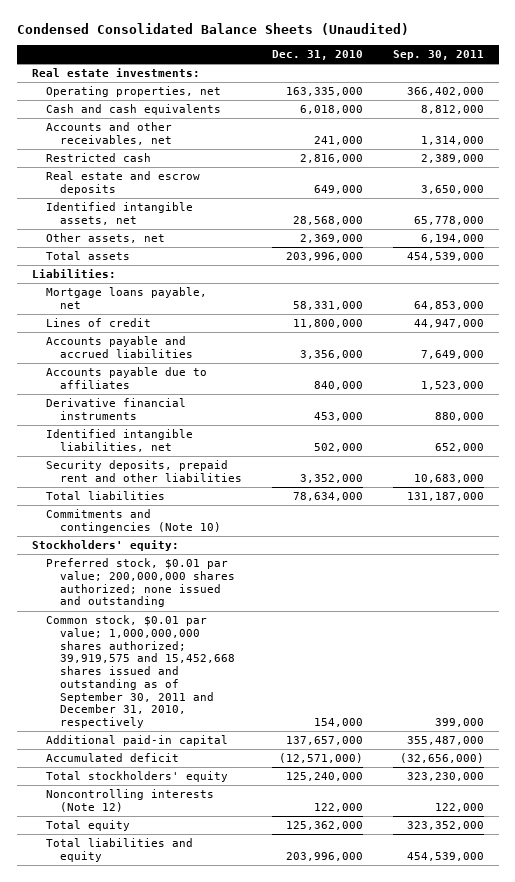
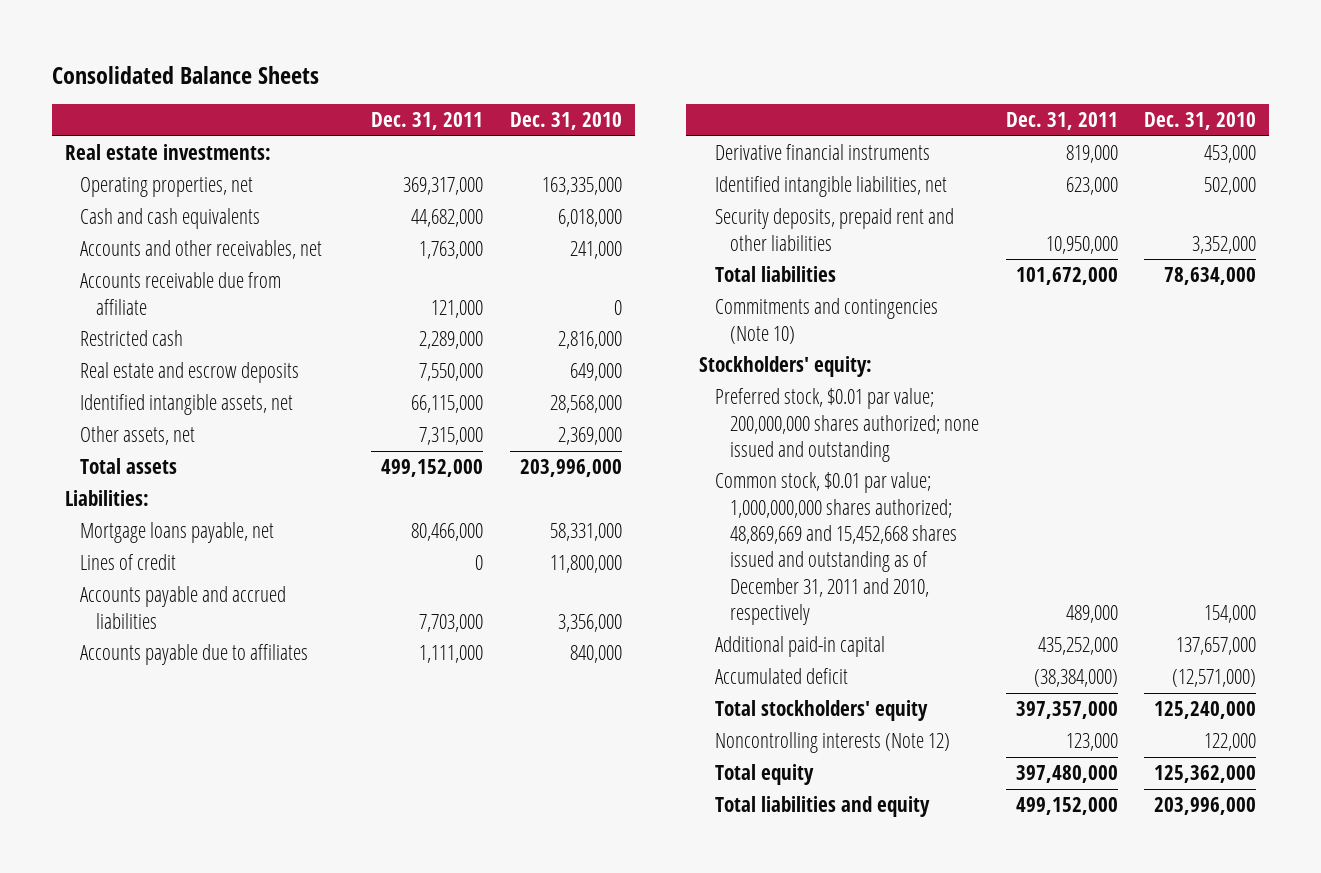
- Condensed Consolidated Balance Sheets (Unaudited)
+ Consolidated Balance Sheets
- | Dec. 31, 2010 | Sep. 30, 2011
+ | Dec. 31, 2011 | Dec. 31, 2010
+ Accounts receivable due from affiliate | 121,000 | 0
- Common stock, $0.01 par value; 1,000,000,000 shares authorized; 39,919,575 and 15,452,668 shares issued and outstanding as of September 30, 2011 and December 31, 2010, respectively | 154,000 | 399,000
+ Common stock, $0.01 par value; 1,000,000,000 shares authorized; 48,869,669 and 15,452,668 shares issued and outstanding as of December 31, 2011 and 2010, respectively | 489,000 | 154,000

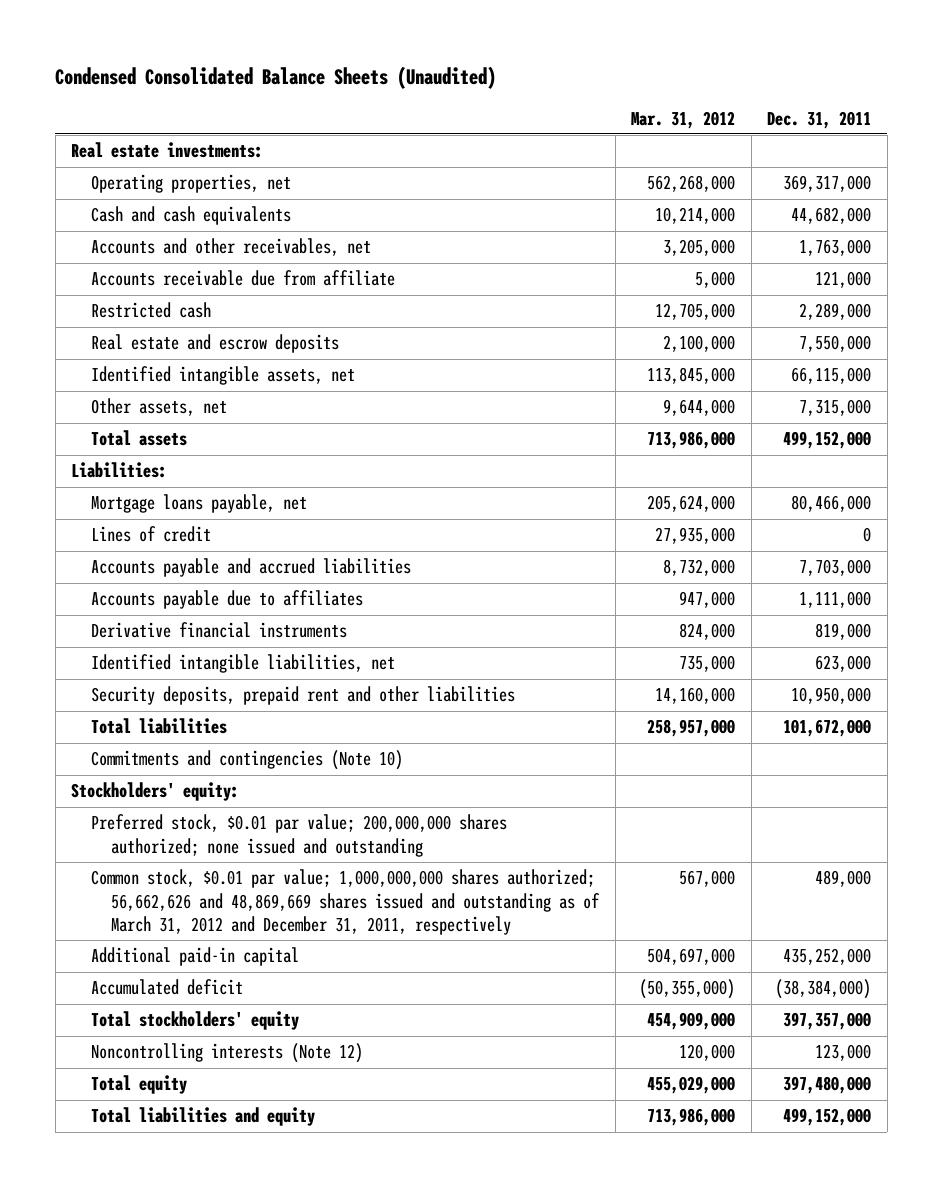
- Consolidated Balance Sheets
+ Condensed Consolidated Balance Sheets (Unaudited)
- | Dec. 31, 2011 | Dec. 31, 2010
+ | Mar. 31, 2012 | Dec. 31, 2011
- Common stock, $0.01 par value; 1,000,000,000 shares authorized; 48,869,669 and 15,452,668 shares issued and outstanding as of December 31, 2011 and 2010, respectively | 489,000 | 154,000
+ Common stock, $0.01 par value; 1,000,000,000 shares authorized; 56,662,626 and 48,869,669 shares issued and outstanding as of March 31, 2012 and December 31, 2011, respectively | 567,000 | 489,000

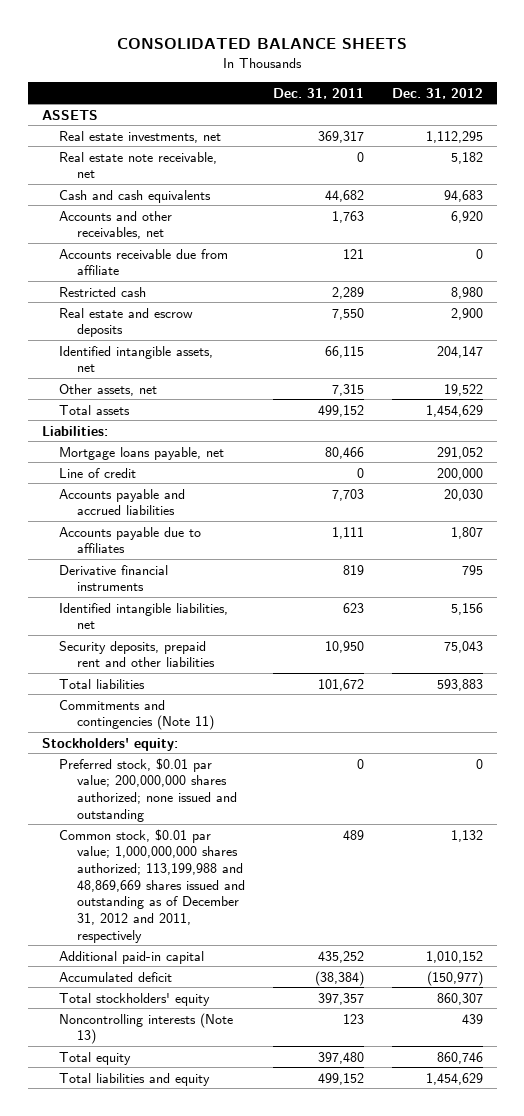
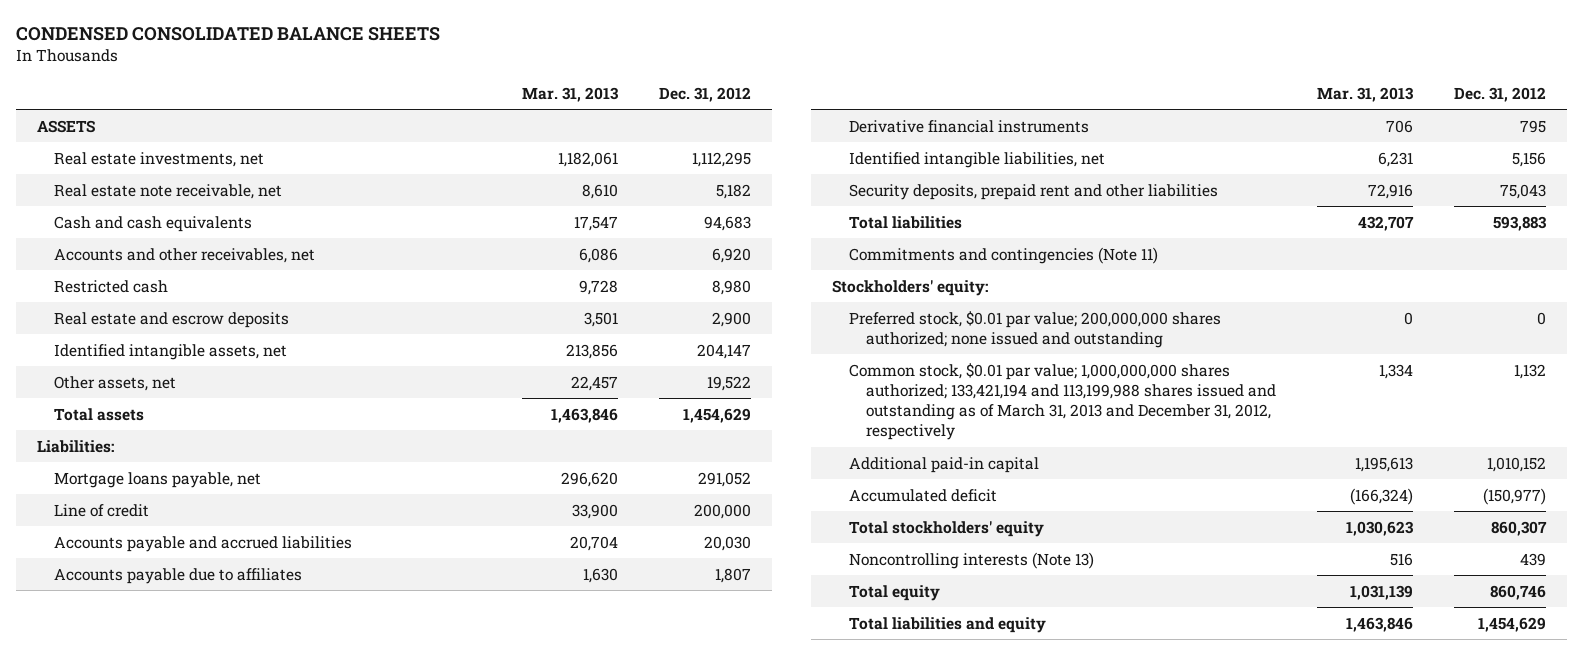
- CONSOLIDATED BALANCE SHEETS
+ CONDENSED CONSOLIDATED BALANCE SHEETS
- | Dec. 31, 2011 | Dec. 31, 2012
+ | Mar. 31, 2013 | Dec. 31, 2012
- Accounts receivable due from affiliate | 121 | 0
- Common stock, $0.01 par value; 1,000,000,000 shares authorized; 113,199,988 and 48,869,669 shares issued and outstanding as of December 31, 2012 and 2011, respectively | 489 | 1,132
+ Common stock, $0.01 par value; 1,000,000,000 shares authorized; 133,421,194 and 113,199,988 shares issued and outstanding as of March 31, 2013 and December 31, 2012, respectively | 1,334 | 1,132

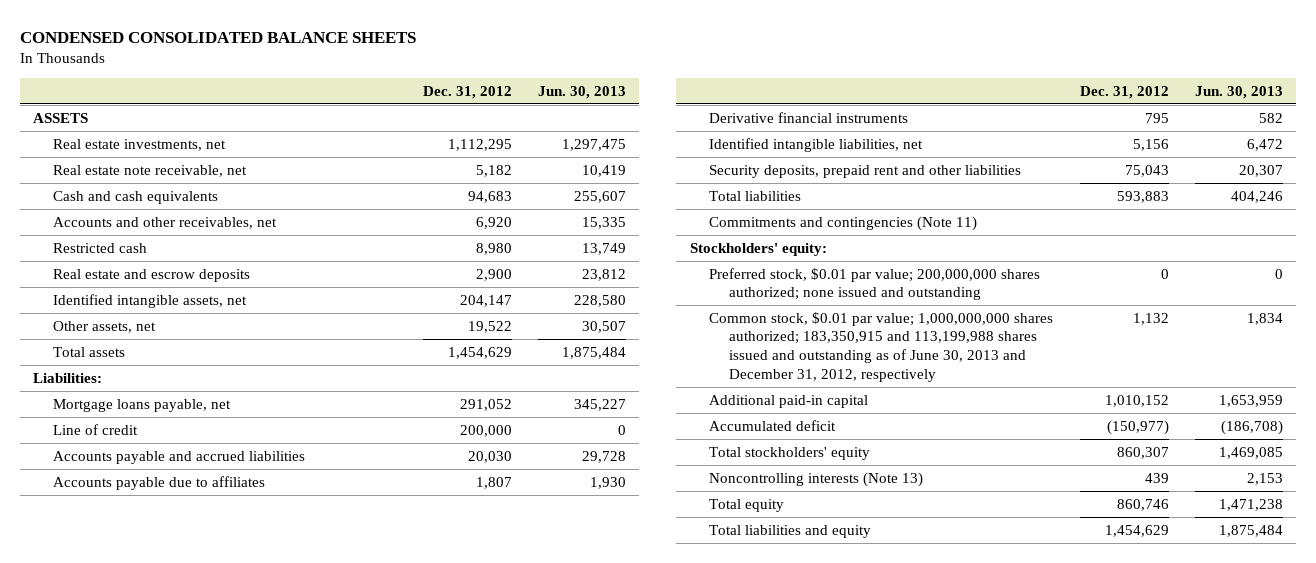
- | Mar. 31, 2013 | Dec. 31, 2012
+ | Dec. 31, 2012 | Jun. 30, 2013
- Common stock, $0.01 par value; 1,000,000,000 shares authorized; 133,421,194 and 113,199,988 shares issued and outstanding as of March 31, 2013 and December 31, 2012, respectively | 1,334 | 1,132
+ Common stock, $0.01 par value; 1,000,000,000 shares authorized; 183,350,915 and 113,199,988 shares issued and outstanding as of June 30, 2013 and December 31, 2012, respectively | 1,132 | 1,834

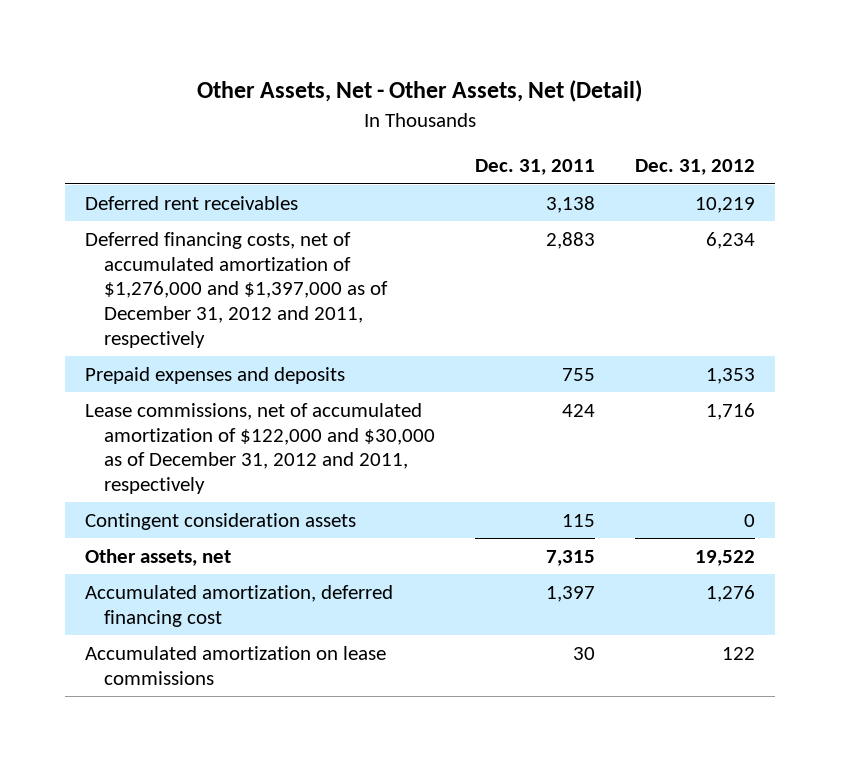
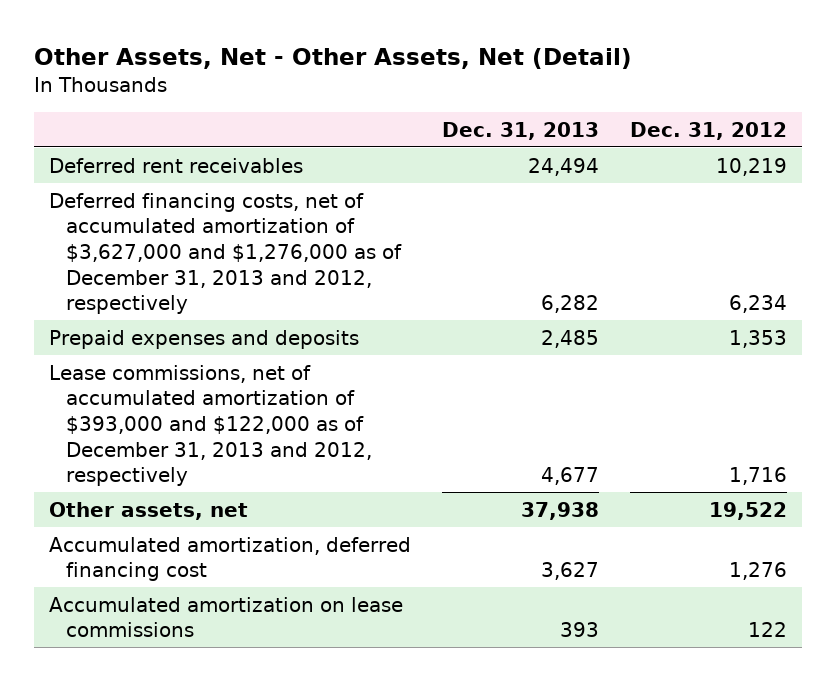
- | Dec. 31, 2011 | Dec. 31, 2012
+ | Dec. 31, 2013 | Dec. 31, 2012
- Deferred financing costs, net of accumulated amortization of $1,276,000 and $1,397,000 as of December 31, 2012 and 2011, respectively | 2,883 | 6,234
+ Deferred financing costs, net of accumulated amortization of $3,627,000 and $1,276,000 as of December 31, 2013 and 2012, respectively | 6,282 | 6,234
- Lease commissions, net of accumulated amortization of $122,000 and $30,000 as of December 31, 2012 and 2011, respectively | 424 | 1,716
- Contingent consideration assets | 115 | 0
+ Lease commissions, net of accumulated amortization of $393,000 and $122,000 as of December 31, 2013 and 2012, respectively | 4,677 | 1,716

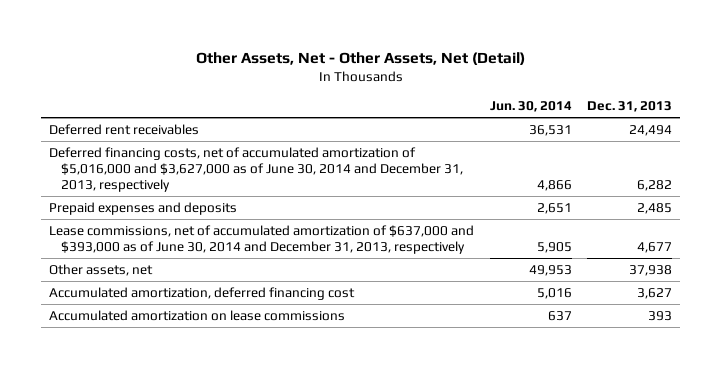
- | Dec. 31, 2013 | Dec. 31, 2012
+ | Jun. 30, 2014 | Dec. 31, 2013
- Deferred financing costs, net of accumulated amortization of $3,627,000 and $1,276,000 as of December 31, 2013 and 2012, respectively | 6,282 | 6,234
+ Deferred financing costs, net of accumulated amortization of $5,016,000 and $3,627,000 as of June 30, 2014 and December 31, 2013, respectively | 4,866 | 6,282
- Lease commissions, net of accumulated amortization of $393,000 and $122,000 as of December 31, 2013 and 2012, respectively | 4,677 | 1,716
+ Lease commissions, net of accumulated amortization of $637,000 and $393,000 as of June 30, 2014 and December 31, 2013, respectively | 5,905 | 4,677

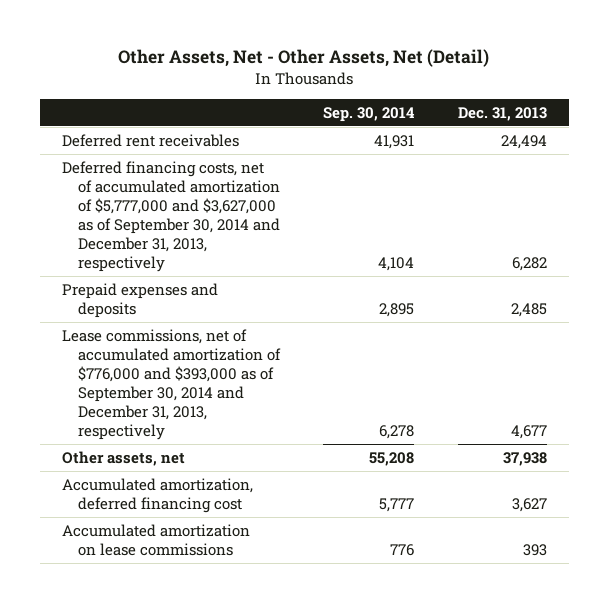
- | Jun. 30, 2014 | Dec. 31, 2013
+ | Sep. 30, 2014 | Dec. 31, 2013
- Deferred financing costs, net of accumulated amortization of $5,016,000 and $3,627,000 as of June 30, 2014 and December 31, 2013, respectively | 4,866 | 6,282
+ Deferred financing costs, net of accumulated amortization of $5,777,000 and $3,627,000 as of September 30, 2014 and December 31, 2013, respectively | 4,104 | 6,282
- Lease commissions, net of accumulated amortization of $637,000 and $393,000 as of June 30, 2014 and December 31, 2013, respectively | 5,905 | 4,677
+ Lease commissions, net of accumulated amortization of $776,000 and $393,000 as of September 30, 2014 and December 31, 2013, respectively | 6,278 | 4,677

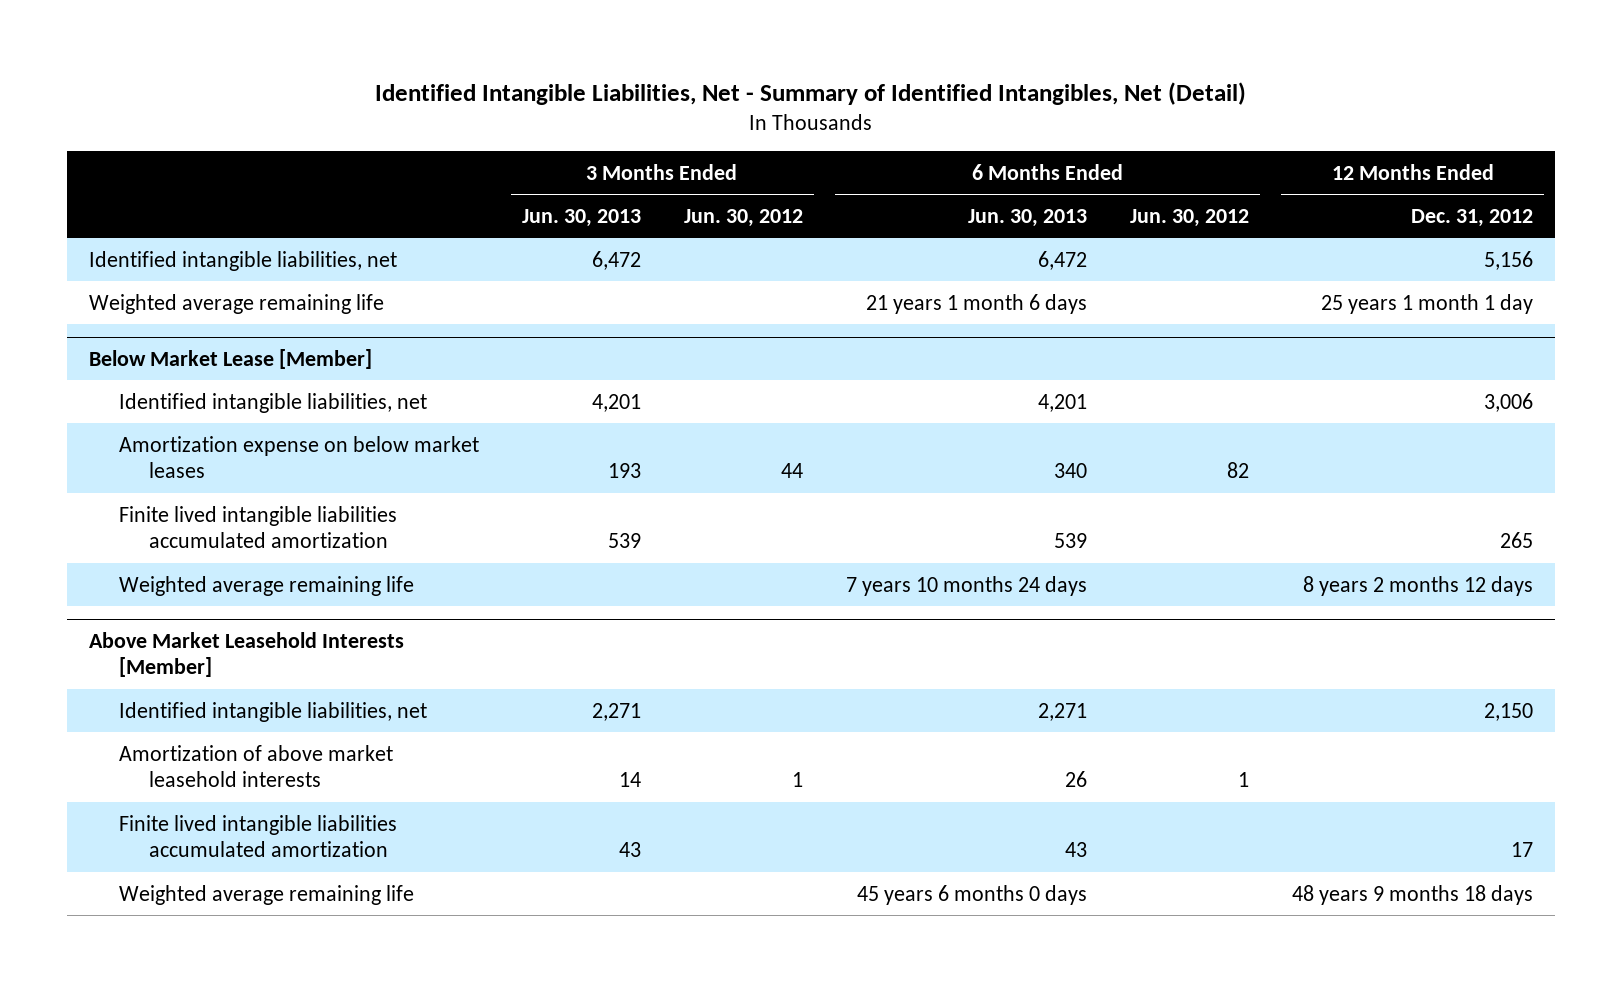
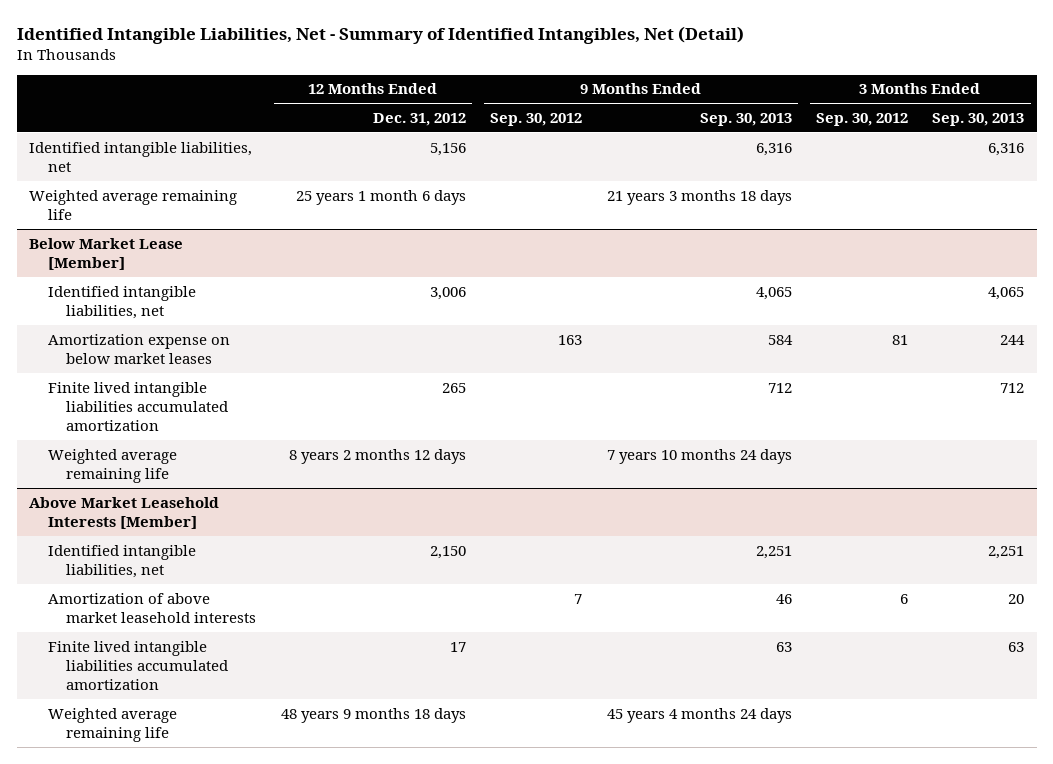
- | 3 Months Ended Jun. 30, 2013 | 3 Months Ended Jun. 30, 2012 | 6 Months Ended Jun. 30, 2013 | 6 Months Ended Jun. 30, 2012 | 12 Months Ended Dec. 31, 2012
+ | 12 Months Ended Dec. 31, 2012 | 9 Months Ended Sep. 30, 2012 | 9 Months Ended Sep. 30, 2013 | 3 Months Ended Sep. 30, 2012 | 3 Months Ended Sep. 30, 2013
- Weighted average remaining life | | | 21 years 1 month 6 days | | 25 years 1 month 1 day
+ Weighted average remaining life | 25 years 1 month 6 days | | 21 years 3 months 18 days | |

